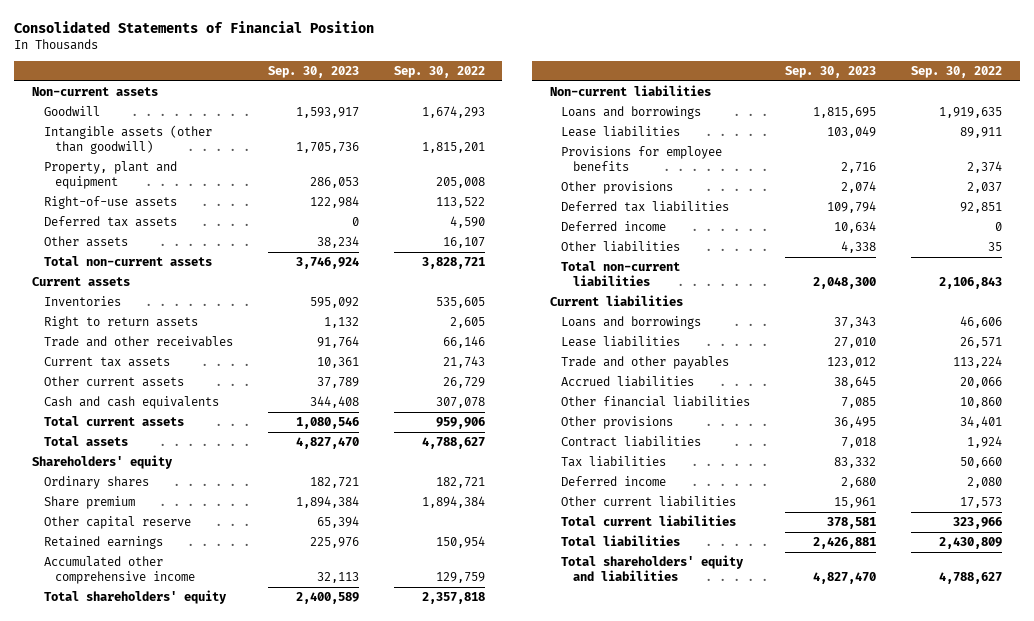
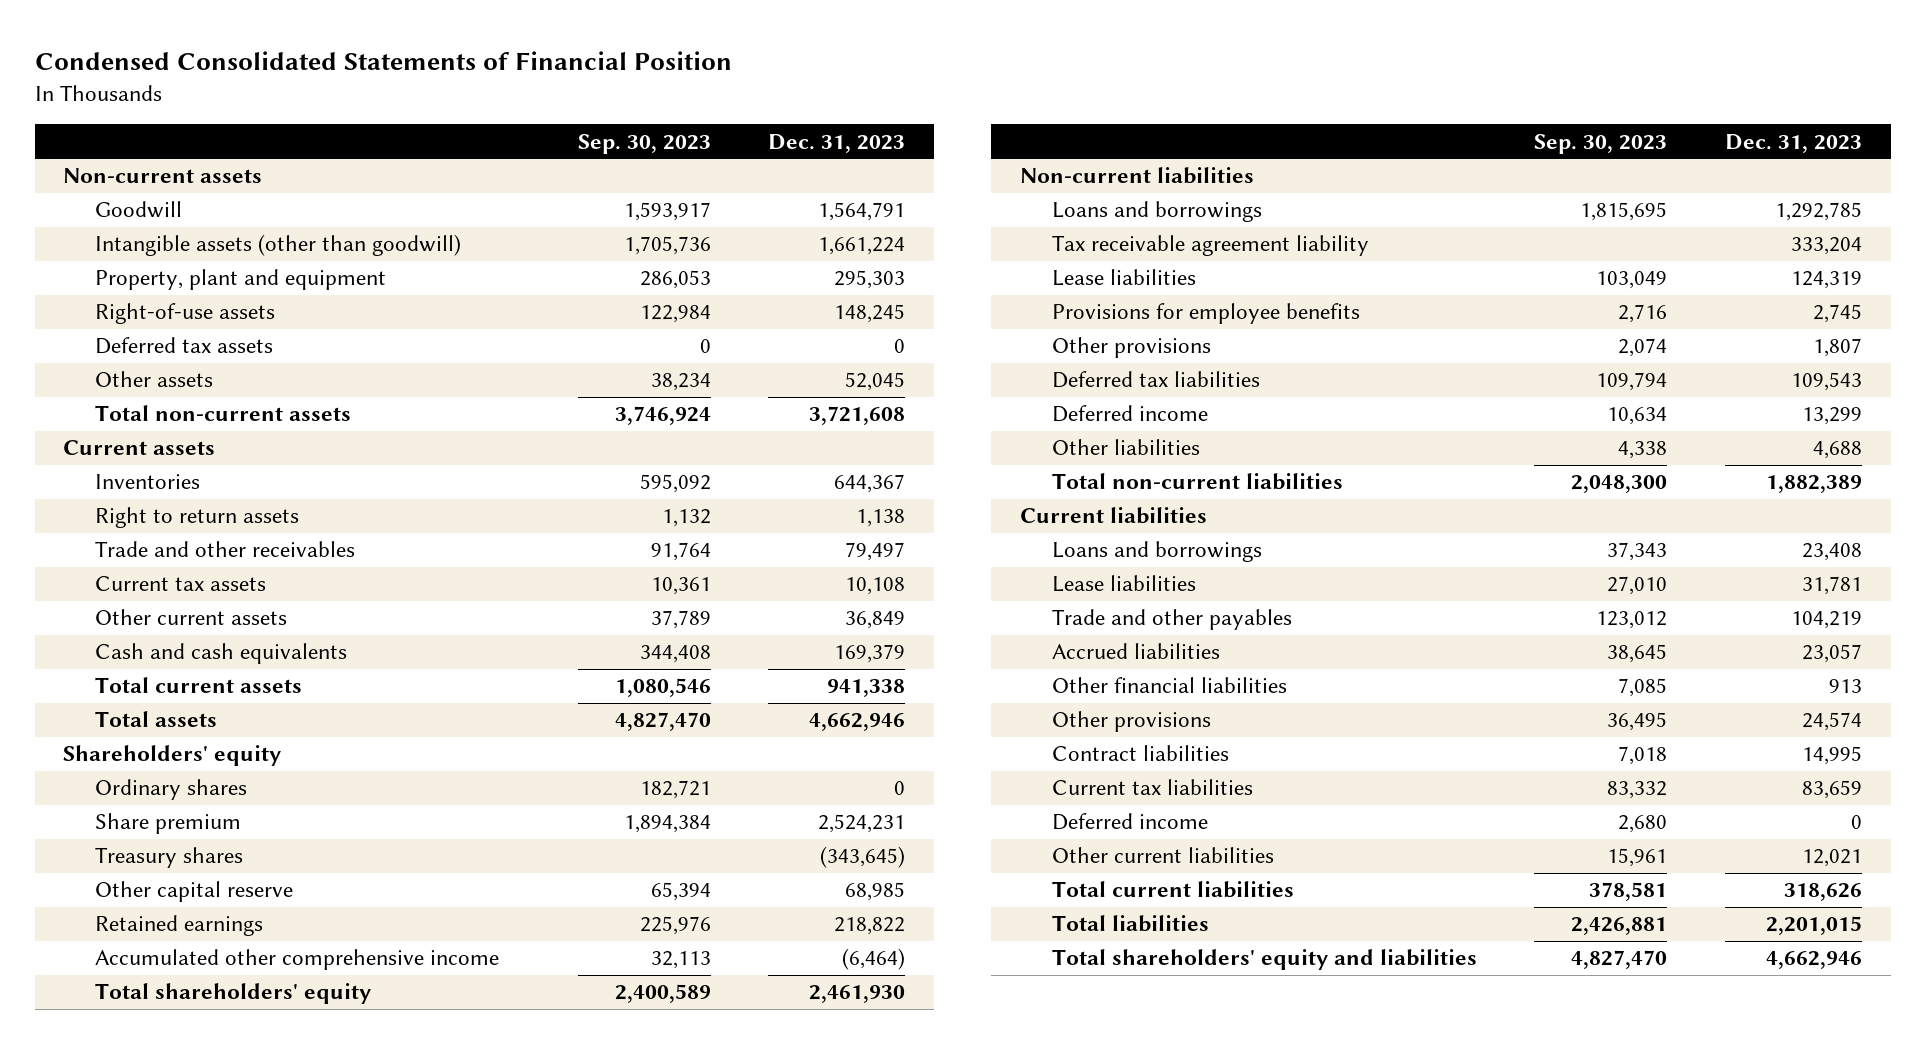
- Consolidated Statements of Financial Position
+ Condensed Consolidated Statements of Financial Position
- | Sep. 30, 2023 | Sep. 30, 2022
+ | Sep. 30, 2023 | Dec. 31, 2023
+ Treasury shares | | (343,645)
+ Tax receivable agreement liability | | 333,204
- Tax liabilities | 83,332 | 50,660
+ Current tax liabilities | 83,332 | 83,659

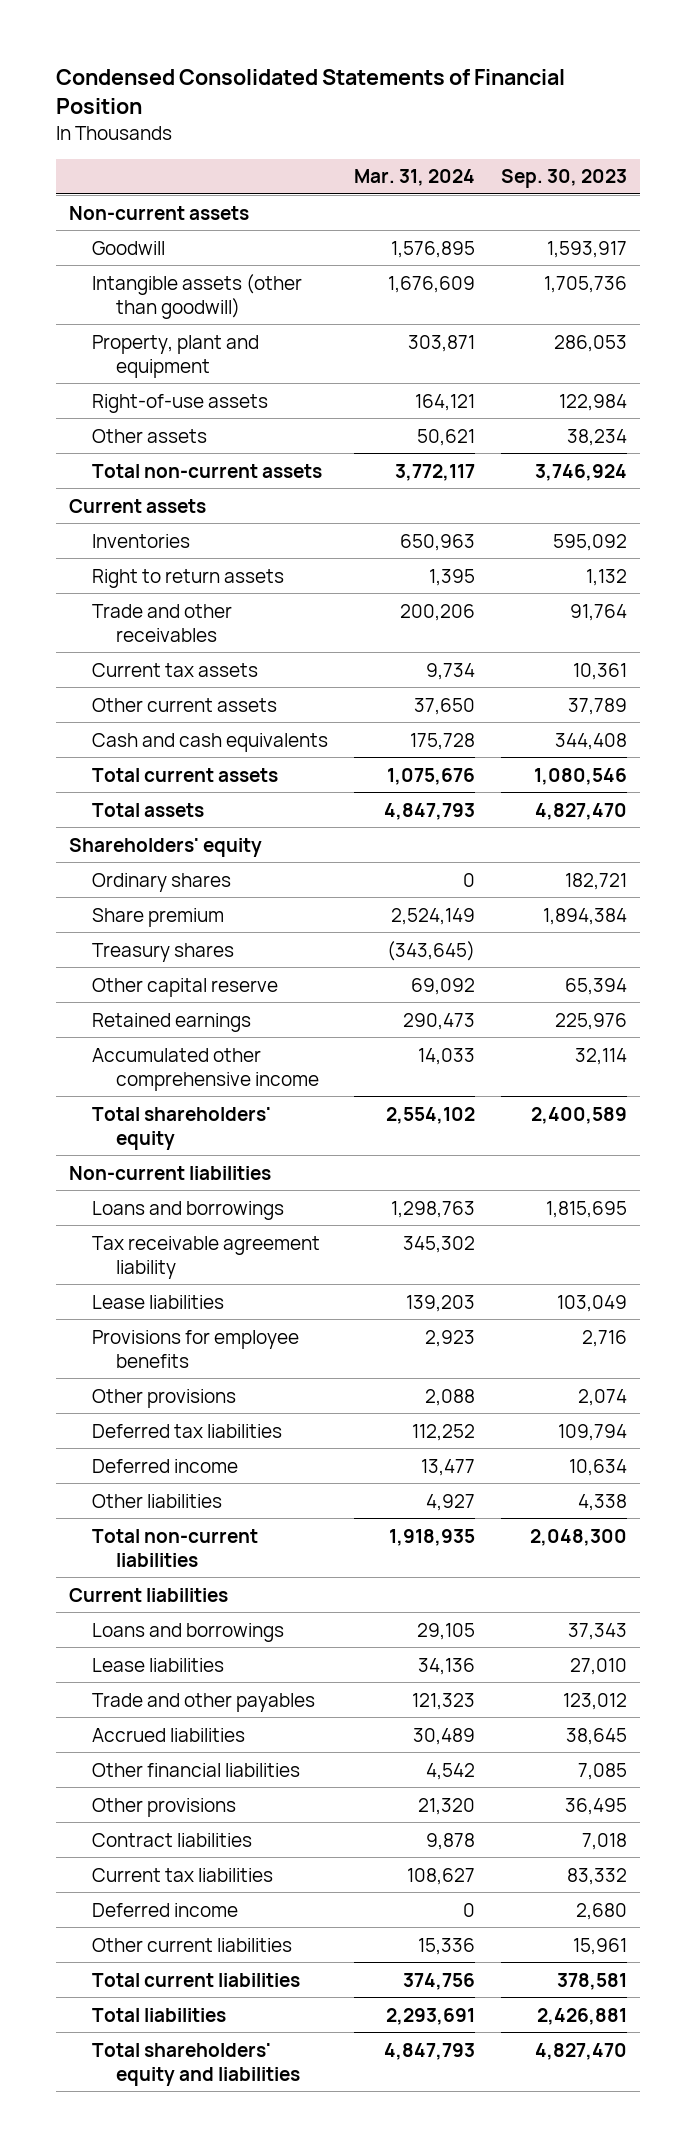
- | Sep. 30, 2023 | Dec. 31, 2023
+ | Mar. 31, 2024 | Sep. 30, 2023
- Deferred tax assets | 0 | 0
- Accumulated other comprehensive income | 32,113 | (6,464)
+ Accumulated other comprehensive income | 14,033 | 32,114

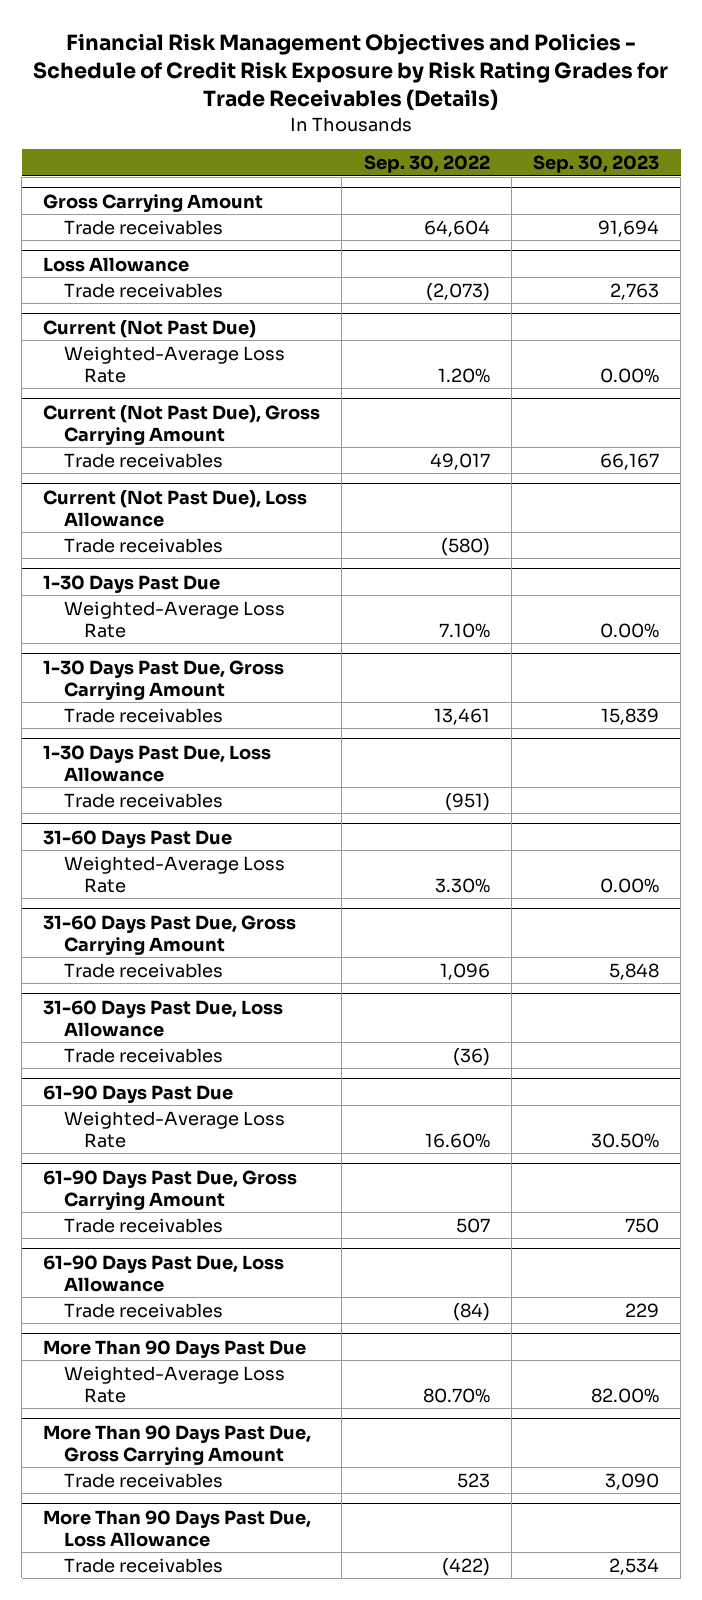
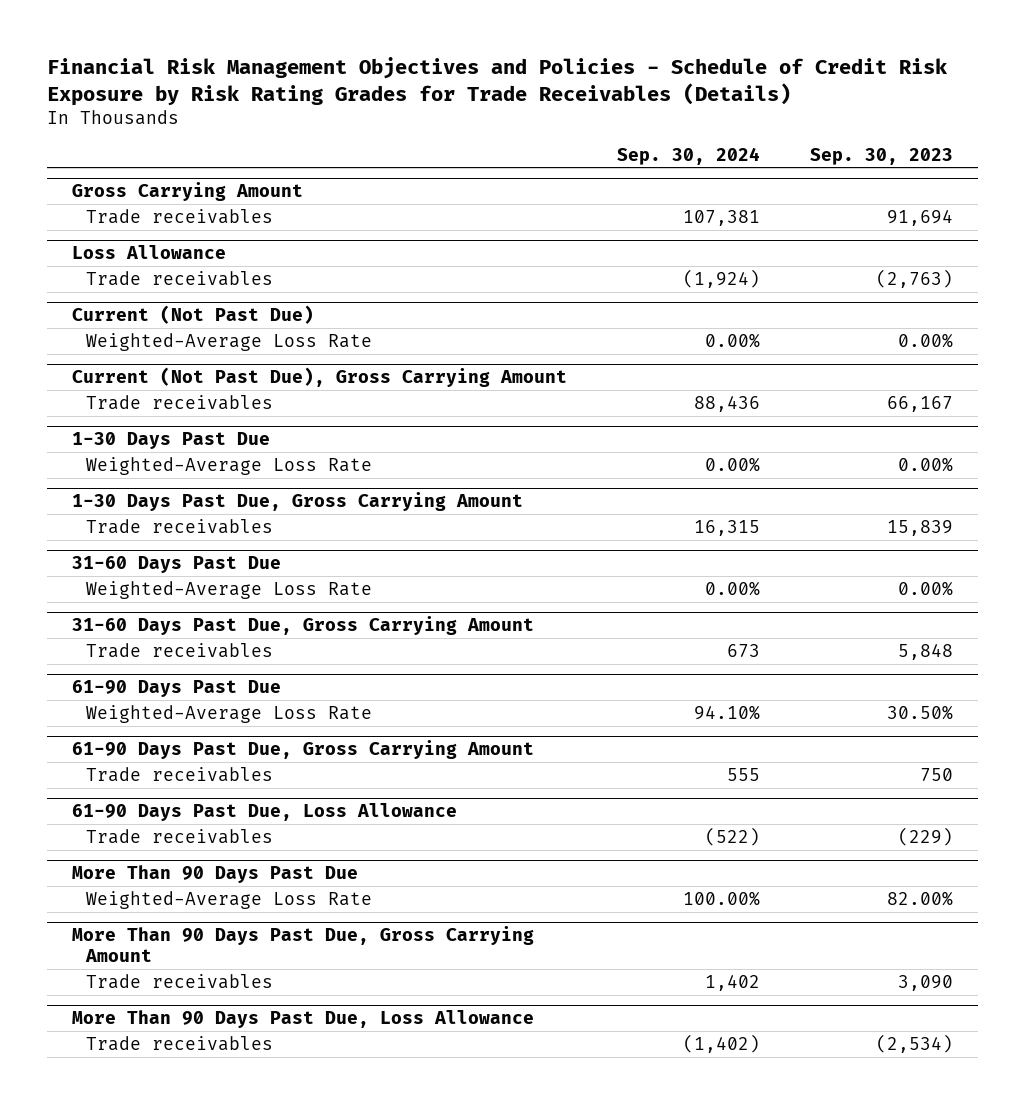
- | Sep. 30, 2022 | Sep. 30, 2023
+ | Sep. 30, 2024 | Sep. 30, 2023
@ Loss Allowance
- Trade receivables | (2,073) | 2,763
+ Trade receivables | (1,924) | (2,763)
- Current (Not Past Due), Loss Allowance
- Trade receivables | (580) |
- 1-30 Days Past Due, Loss Allowance
- Trade receivables | (951) |
- 31-60 Days Past Due, Loss Allowance
- Trade receivables | (36) |
@ 61-90 Days Past Due, Loss Allowance
- Trade receivables | (84) | 229
+ Trade receivables | (522) | (229)
@ More Than 90 Days Past Due, Loss Allowance
- Trade receivables | (422) | 2,534
+ Trade receivables | (1,402) | (2,534)

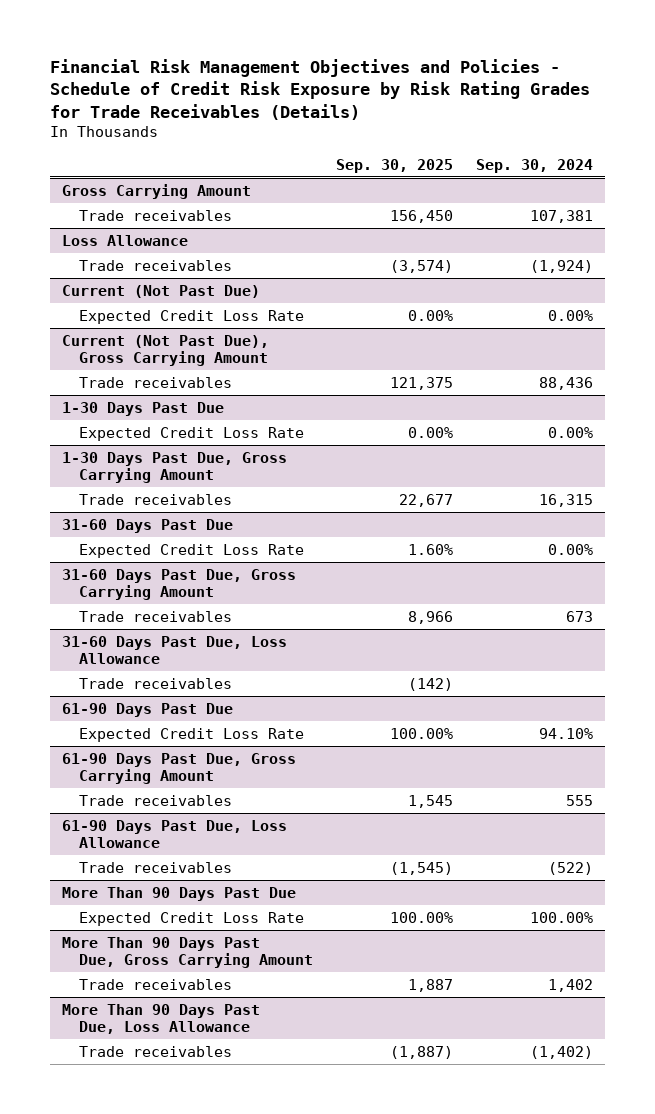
- | Sep. 30, 2024 | Sep. 30, 2023
+ | Sep. 30, 2025 | Sep. 30, 2024
@ Current (Not Past Due)
- Weighted-Average Loss Rate | 0.00% | 0.00%
+ Expected Credit Loss Rate | 0.00% | 0.00%
@ 1-30 Days Past Due
- Weighted-Average Loss Rate | 0.00% | 0.00%
+ Expected Credit Loss Rate | 0.00% | 0.00%
@ 31-60 Days Past Due
- Weighted-Average Loss Rate | 0.00% | 0.00%
+ Expected Credit Loss Rate | 1.60% | 0.00%
+ 31-60 Days Past Due, Loss Allowance
+ Trade receivables | (142) |
@ 61-90 Days Past Due
- Weighted-Average Loss Rate | 94.10% | 30.50%
+ Expected Credit Loss Rate | 100.00% | 94.10%
@ More Than 90 Days Past Due
- Weighted-Average Loss Rate | 100.00% | 82.00%
+ Expected Credit Loss Rate | 100.00% | 100.00%

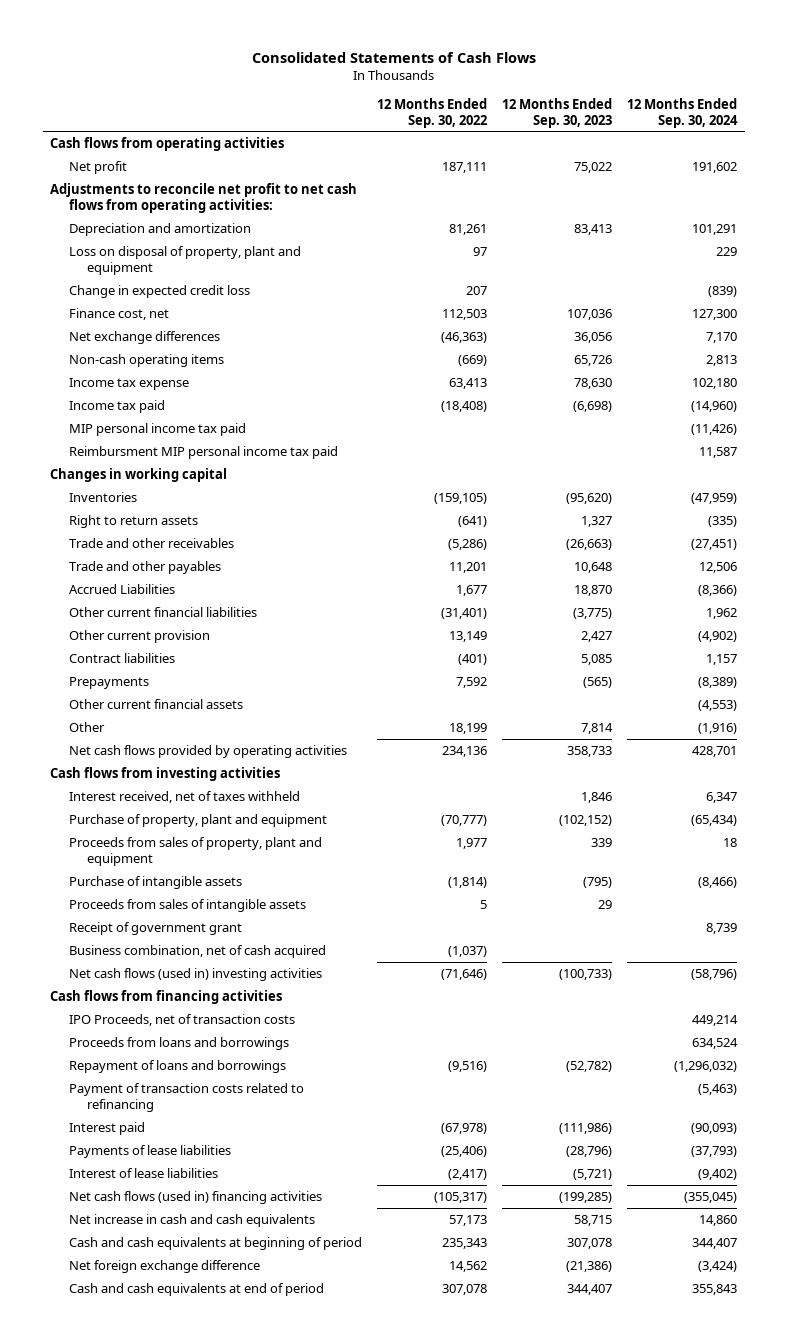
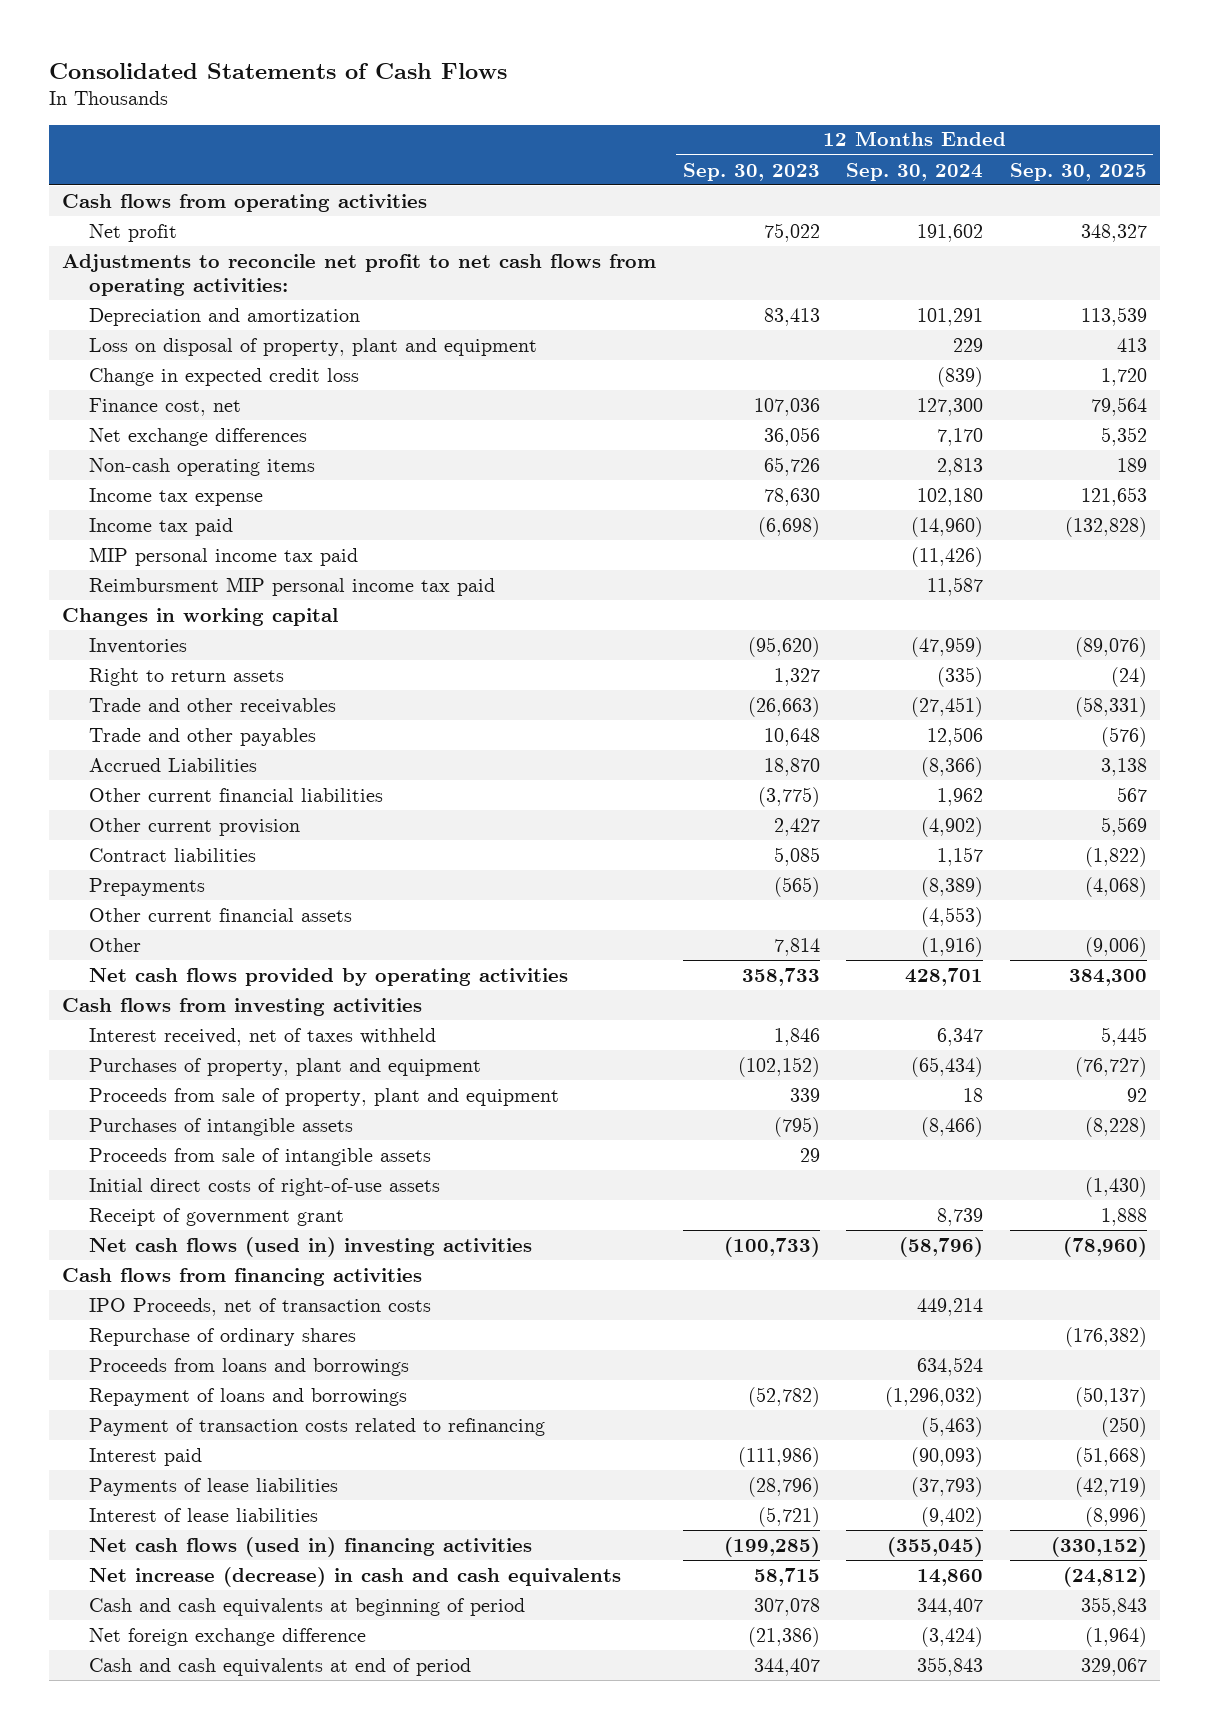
- | 12 Months Ended Sep. 30, 2022 | 12 Months Ended Sep. 30, 2023 | 12 Months Ended Sep. 30, 2024
+ | 12 Months Ended Sep. 30, 2023 | 12 Months Ended Sep. 30, 2024 | 12 Months Ended Sep. 30, 2025
- Purchase of property, plant and equipment | (70,777) | (102,152) | (65,434)
- Proceeds from sales of property, plant and equipment | 1,977 | 339 | 18
- Purchase of intangible assets | (1,814) | (795) | (8,466)
- Proceeds from sales of intangible assets | 5 | 29 |
+ Purchases of property, plant and equipment | (102,152) | (65,434) | (76,727)
+ Proceeds from sale of property, plant and equipment | 339 | 18 | 92
+ Purchases of intangible assets | (795) | (8,466) | (8,228)
+ Proceeds from sale of intangible assets | 29 | |
+ Initial direct costs of right-of-use assets | | | (1,430)
- Business combination, net of cash acquired | (1,037) | |
+ Repurchase of ordinary shares | | | (176,382)
- Net increase in cash and cash equivalents | 57,173 | 58,715 | 14,860
+ Net increase (decrease) in cash and cash equivalents | 58,715 | 14,860 | (24,812)

